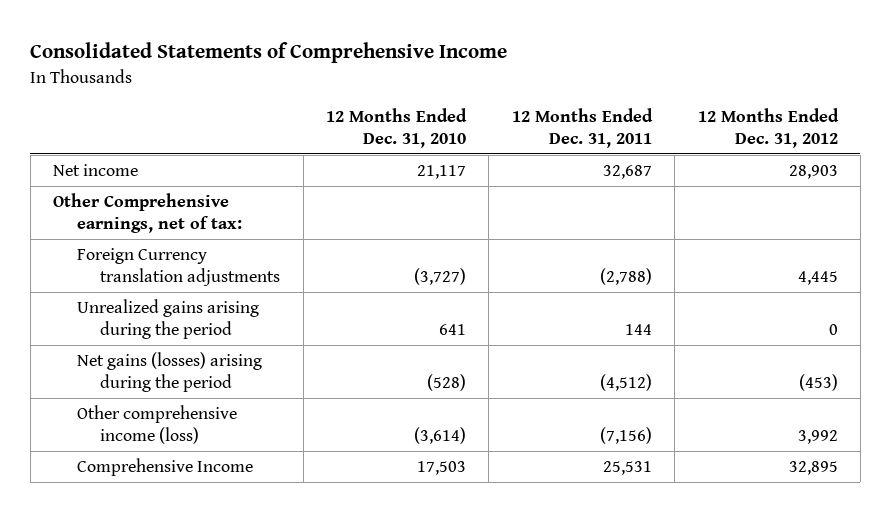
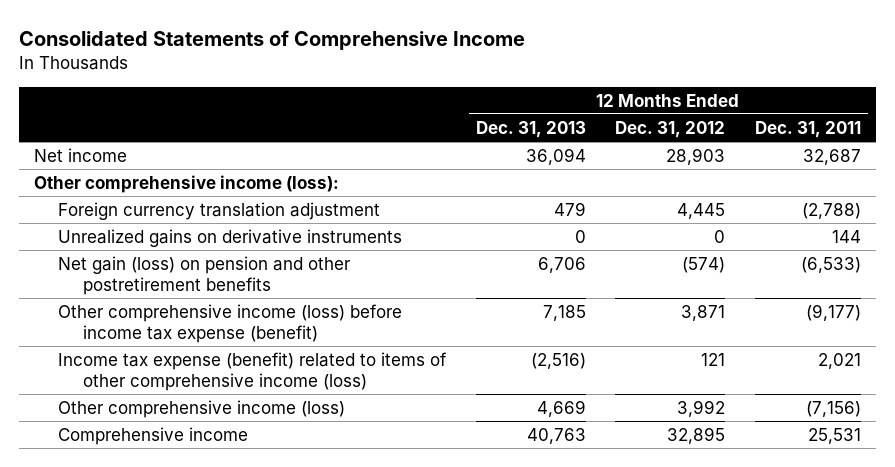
- | 12 Months Ended Dec. 31, 2010 | 12 Months Ended Dec. 31, 2011 | 12 Months Ended Dec. 31, 2012
+ | 12 Months Ended Dec. 31, 2013 | 12 Months Ended Dec. 31, 2012 | 12 Months Ended Dec. 31, 2011
- Other Comprehensive earnings, net of tax:
- Foreign Currency translation adjustments | (3,727) | (2,788) | 4,445
- Unrealized gains arising during the period | 641 | 144 | 0
- Net gains (losses) arising during the period | (528) | (4,512) | (453)
+ Other comprehensive income (loss):
+ Foreign currency translation adjustment | 479 | 4,445 | (2,788)
+ Unrealized gains on derivative instruments | 0 | 0 | 144
+ Net gain (loss) on pension and other postretirement benefits | 6,706 | (574) | (6,533)
+ Other comprehensive income (loss) before income tax expense (benefit) | 7,185 | 3,871 | (9,177)
+ Income tax expense (benefit) related to items of other comprehensive income (loss) | (2,516) | 121 | 2,021
- Comprehensive Income | 17,503 | 25,531 | 32,895
+ Comprehensive income | 40,763 | 32,895 | 25,531

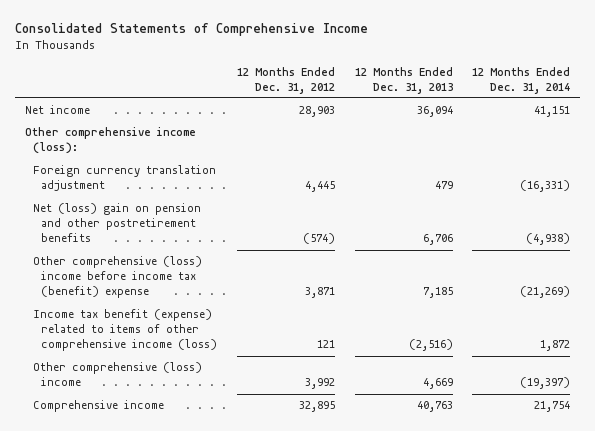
- | 12 Months Ended Dec. 31, 2013 | 12 Months Ended Dec. 31, 2012 | 12 Months Ended Dec. 31, 2011
+ | 12 Months Ended Dec. 31, 2012 | 12 Months Ended Dec. 31, 2013 | 12 Months Ended Dec. 31, 2014
- Unrealized gains on derivative instruments | 0 | 0 | 144
- Net gain (loss) on pension and other postretirement benefits | 6,706 | (574) | (6,533)
- Other comprehensive income (loss) before income tax expense (benefit) | 7,185 | 3,871 | (9,177)
- Income tax expense (benefit) related to items of other comprehensive income (loss) | (2,516) | 121 | 2,021
- Other comprehensive income (loss) | 4,669 | 3,992 | (7,156)
+ Net (loss) gain on pension and other postretirement benefits | (574) | 6,706 | (4,938)
+ Other comprehensive (loss) income before income tax (benefit) expense | 3,871 | 7,185 | (21,269)
+ Income tax benefit (expense) related to items of other comprehensive income (loss) | 121 | (2,516) | 1,872
+ Other comprehensive (loss) income | 3,992 | 4,669 | (19,397)

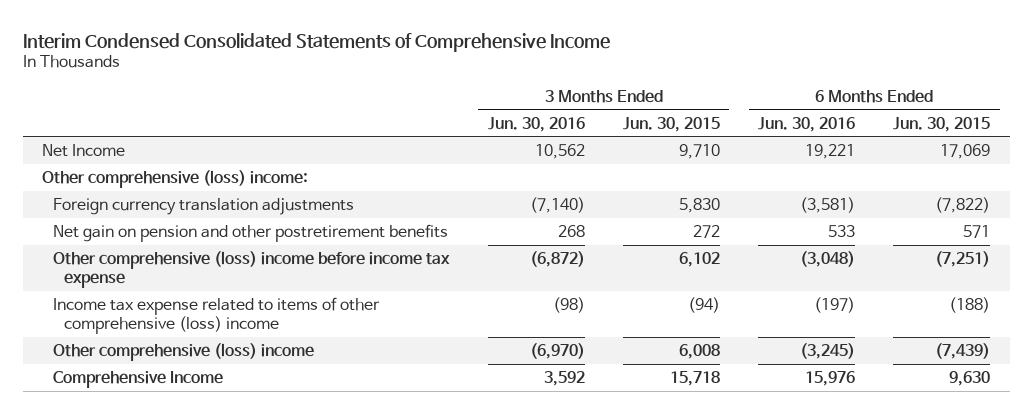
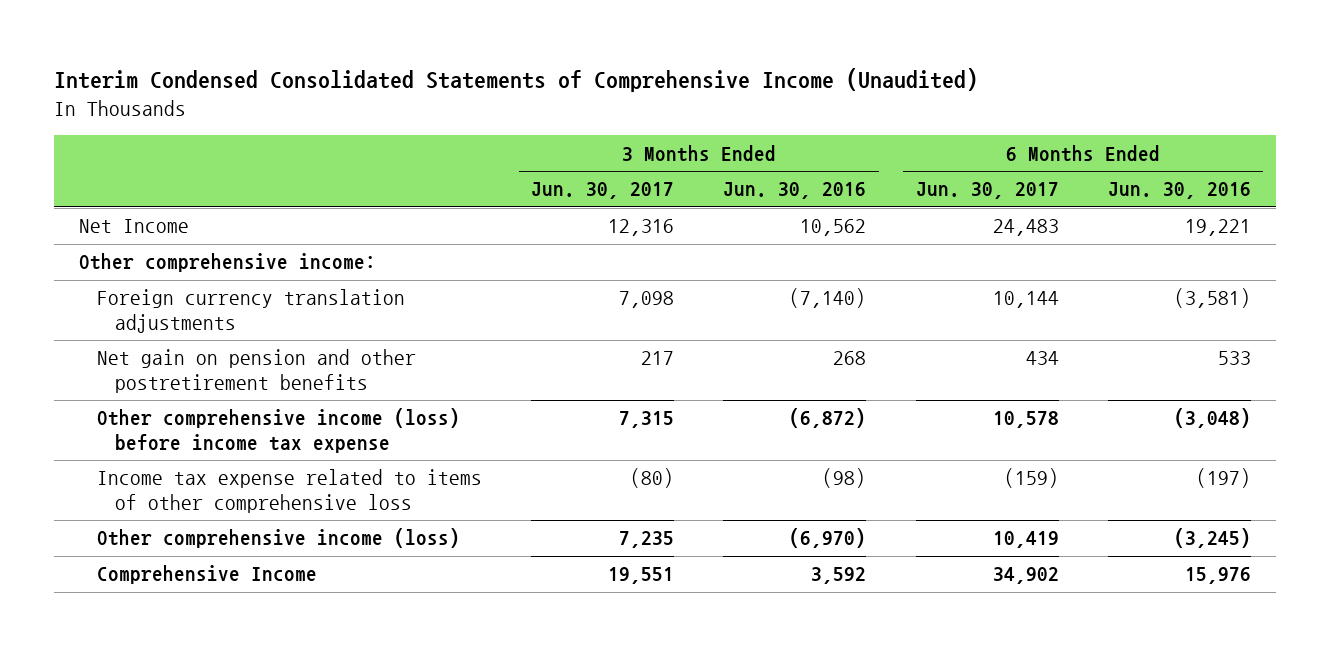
- Interim Condensed Consolidated Statements of Comprehensive Income
+ Interim Condensed Consolidated Statements of Comprehensive Income (Unaudited)
- | 3 Months Ended Jun. 30, 2016 | 3 Months Ended Jun. 30, 2015 | 6 Months Ended Jun. 30, 2016 | 6 Months Ended Jun. 30, 2015
+ | 3 Months Ended Jun. 30, 2017 | 3 Months Ended Jun. 30, 2016 | 6 Months Ended Jun. 30, 2017 | 6 Months Ended Jun. 30, 2016
- Other comprehensive (loss) income:
+ Other comprehensive income:
- Other comprehensive (loss) income before income tax expense | (6,872) | 6,102 | (3,048) | (7,251)
- Income tax expense related to items of other comprehensive (loss) income | (98) | (94) | (197) | (188)
- Other comprehensive (loss) income | (6,970) | 6,008 | (3,245) | (7,439)
+ Other comprehensive income (loss) before income tax expense | 7,315 | (6,872) | 10,578 | (3,048)
+ Income tax expense related to items of other comprehensive loss | (80) | (98) | (159) | (197)
+ Other comprehensive income (loss) | 7,235 | (6,970) | 10,419 | (3,245)

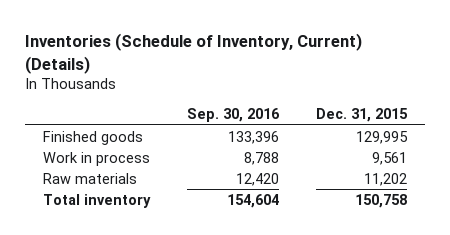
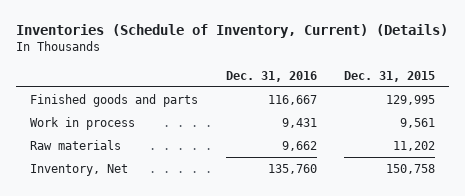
- | Sep. 30, 2016 | Dec. 31, 2015
+ | Dec. 31, 2016 | Dec. 31, 2015
- Finished goods | 133,396 | 129,995
+ Finished goods and parts | 116,667 | 129,995
- Total inventory | 154,604 | 150,758
+ Inventory, Net | 135,760 | 150,758

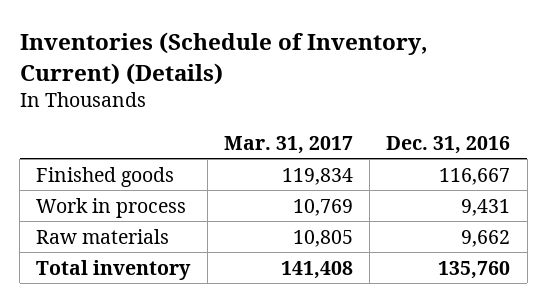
- | Dec. 31, 2016 | Dec. 31, 2015
+ | Mar. 31, 2017 | Dec. 31, 2016
- Finished goods and parts | 116,667 | 129,995
+ Finished goods | 119,834 | 116,667
- Inventory, Net | 135,760 | 150,758
+ Total inventory | 141,408 | 135,760

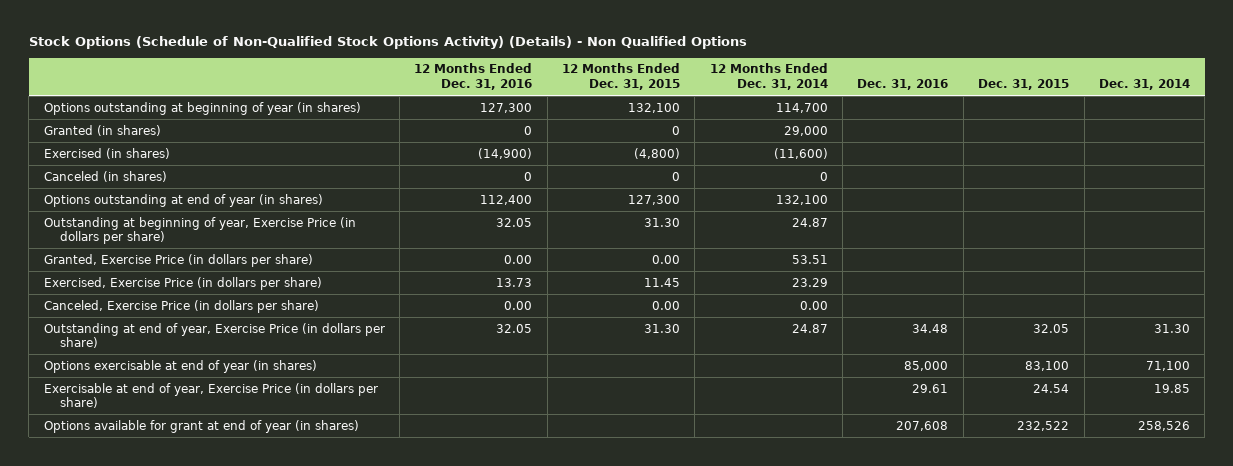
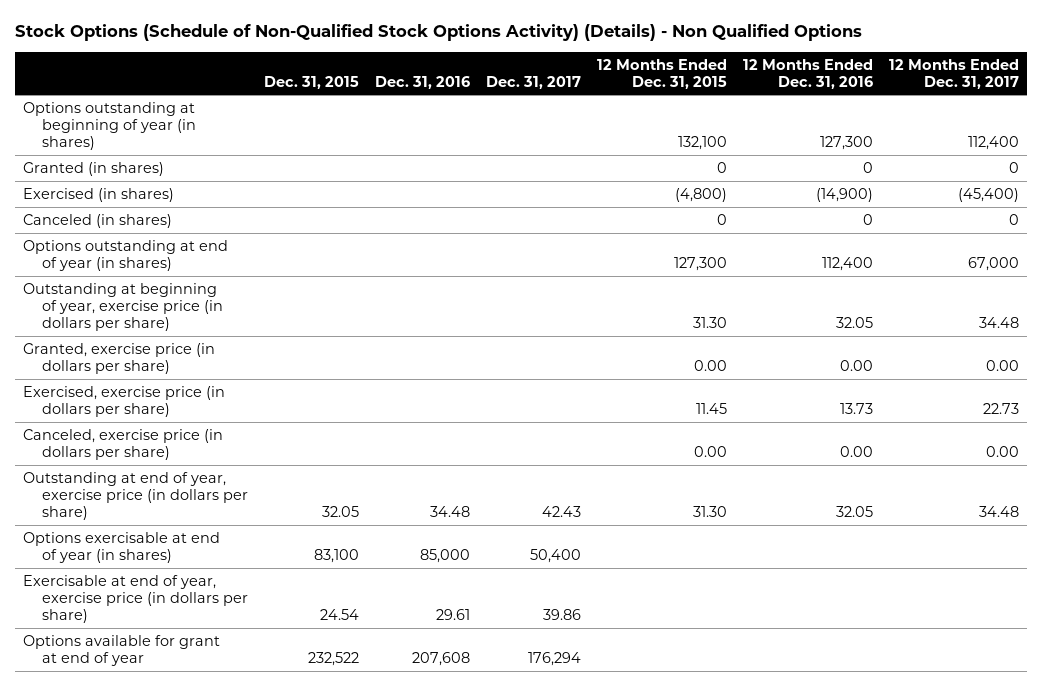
- | 12 Months Ended Dec. 31, 2016 | 12 Months Ended Dec. 31, 2015 | 12 Months Ended Dec. 31, 2014 | Dec. 31, 2016 | Dec. 31, 2015 | Dec. 31, 2014
+ | Dec. 31, 2015 | Dec. 31, 2016 | Dec. 31, 2017 | 12 Months Ended Dec. 31, 2015 | 12 Months Ended Dec. 31, 2016 | 12 Months Ended Dec. 31, 2017
- Outstanding at beginning of year, Exercise Price (in dollars per share) | 32.05 | 31.30 | 24.87 | | |
- Granted, Exercise Price (in dollars per share) | 0.00 | 0.00 | 53.51 | | |
- Exercised, Exercise Price (in dollars per share) | 13.73 | 11.45 | 23.29 | | |
- Canceled, Exercise Price (in dollars per share) | 0.00 | 0.00 | 0.00 | | |
- Outstanding at end of year, Exercise Price (in dollars per share) | 32.05 | 31.30 | 24.87 | 34.48 | 32.05 | 31.30
+ Outstanding at beginning of year, exercise price (in dollars per share) | | | | 31.30 | 32.05 | 34.48
+ Granted, exercise price (in dollars per share) | | | | 0.00 | 0.00 | 0.00
+ Exercised, exercise price (in dollars per share) | | | | 11.45 | 13.73 | 22.73
+ Canceled, exercise price (in dollars per share) | | | | 0.00 | 0.00 | 0.00
+ Outstanding at end of year, exercise price (in dollars per share) | 32.05 | 34.48 | 42.43 | 31.30 | 32.05 | 34.48
- Exercisable at end of year, Exercise Price (in dollars per share) | | | | 29.61 | 24.54 | 19.85
- Options available for grant at end of year (in shares) | | | | 207,608 | 232,522 | 258,526
+ Exercisable at end of year, exercise price (in dollars per share) | 24.54 | 29.61 | 39.86 | | |
+ Options available for grant at end of year | 232,522 | 207,608 | 176,294 | | |

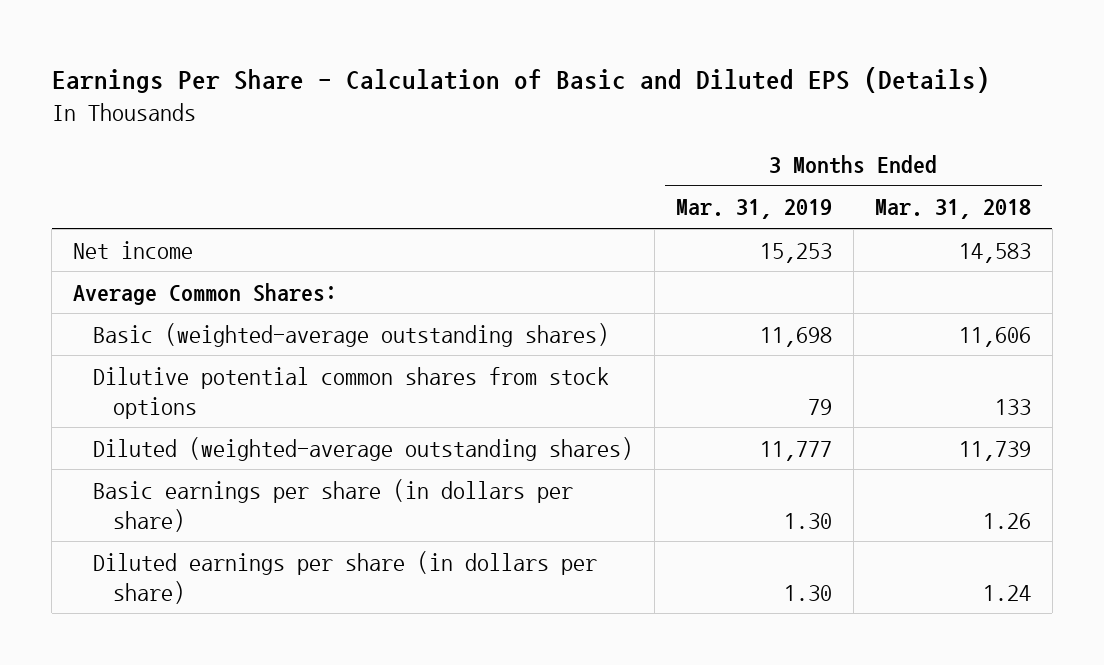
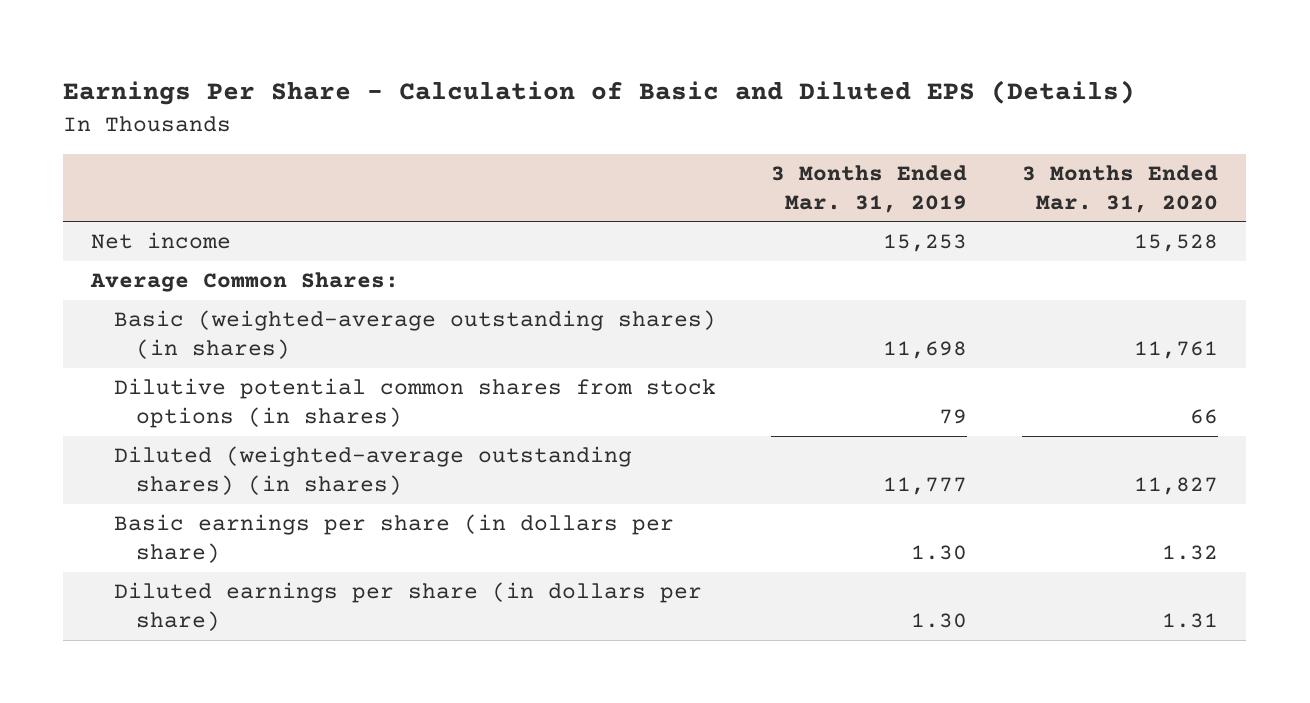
- | 3 Months Ended Mar. 31, 2019 | 3 Months Ended Mar. 31, 2018
+ | 3 Months Ended Mar. 31, 2019 | 3 Months Ended Mar. 31, 2020
- Basic (weighted-average outstanding shares) | 11,698 | 11,606
- Dilutive potential common shares from stock options | 79 | 133
- Diluted (weighted-average outstanding shares) | 11,777 | 11,739
+ Basic (weighted-average outstanding shares) (in shares) | 11,698 | 11,761
+ Dilutive potential common shares from stock options (in shares) | 79 | 66
+ Diluted (weighted-average outstanding shares) (in shares) | 11,777 | 11,827

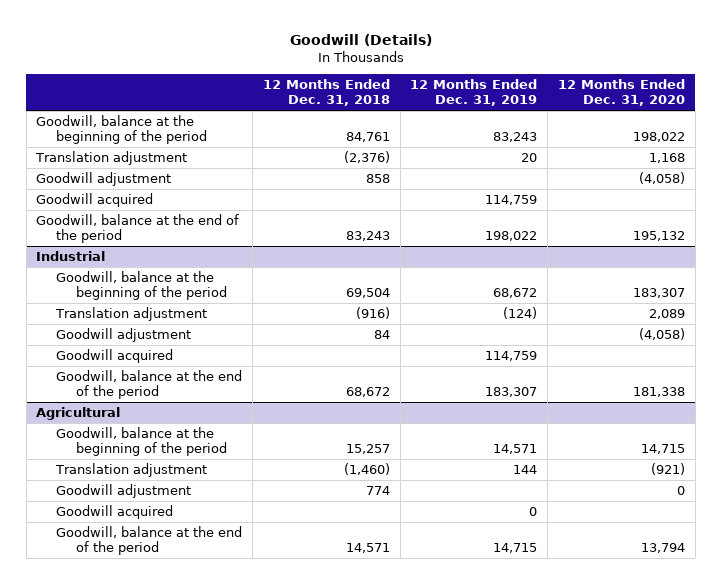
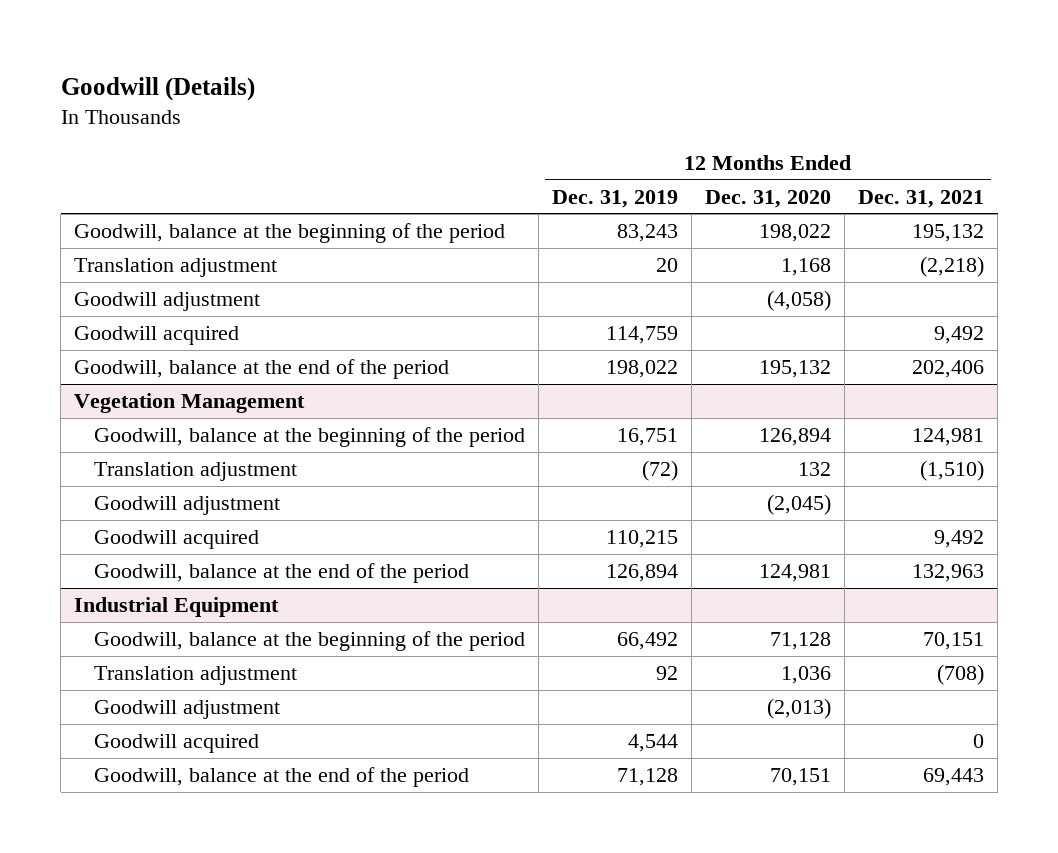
- | 12 Months Ended Dec. 31, 2018 | 12 Months Ended Dec. 31, 2019 | 12 Months Ended Dec. 31, 2020
+ | 12 Months Ended Dec. 31, 2019 | 12 Months Ended Dec. 31, 2020 | 12 Months Ended Dec. 31, 2021
- Industrial
- Goodwill, balance at the beginning of the period | 69,504 | 68,672 | 183,307
- Translation adjustment | (916) | (124) | 2,089
- Goodwill adjustment | 84 | | (4,058)
- Goodwill acquired | | 114,759 |
- Goodwill, balance at the end of the period | 68,672 | 183,307 | 181,338
- Agricultural
- Goodwill, balance at the beginning of the period | 15,257 | 14,571 | 14,715
- Translation adjustment | (1,460) | 144 | (921)
- Goodwill adjustment | 774 | | 0
- Goodwill acquired | | 0 |
- Goodwill, balance at the end of the period | 14,571 | 14,715 | 13,794
+ Vegetation Management
+ Goodwill, balance at the beginning of the period | 16,751 | 126,894 | 124,981
+ Translation adjustment | (72) | 132 | (1,510)
+ Goodwill adjustment | | (2,045) |
+ Goodwill acquired | 110,215 | | 9,492
+ Goodwill, balance at the end of the period | 126,894 | 124,981 | 132,963
+ Industrial Equipment
+ Goodwill, balance at the beginning of the period | 66,492 | 71,128 | 70,151
+ Translation adjustment | 92 | 1,036 | (708)
+ Goodwill adjustment | | (2,013) |
+ Goodwill acquired | 4,544 | | 0
+ Goodwill, balance at the end of the period | 71,128 | 70,151 | 69,443

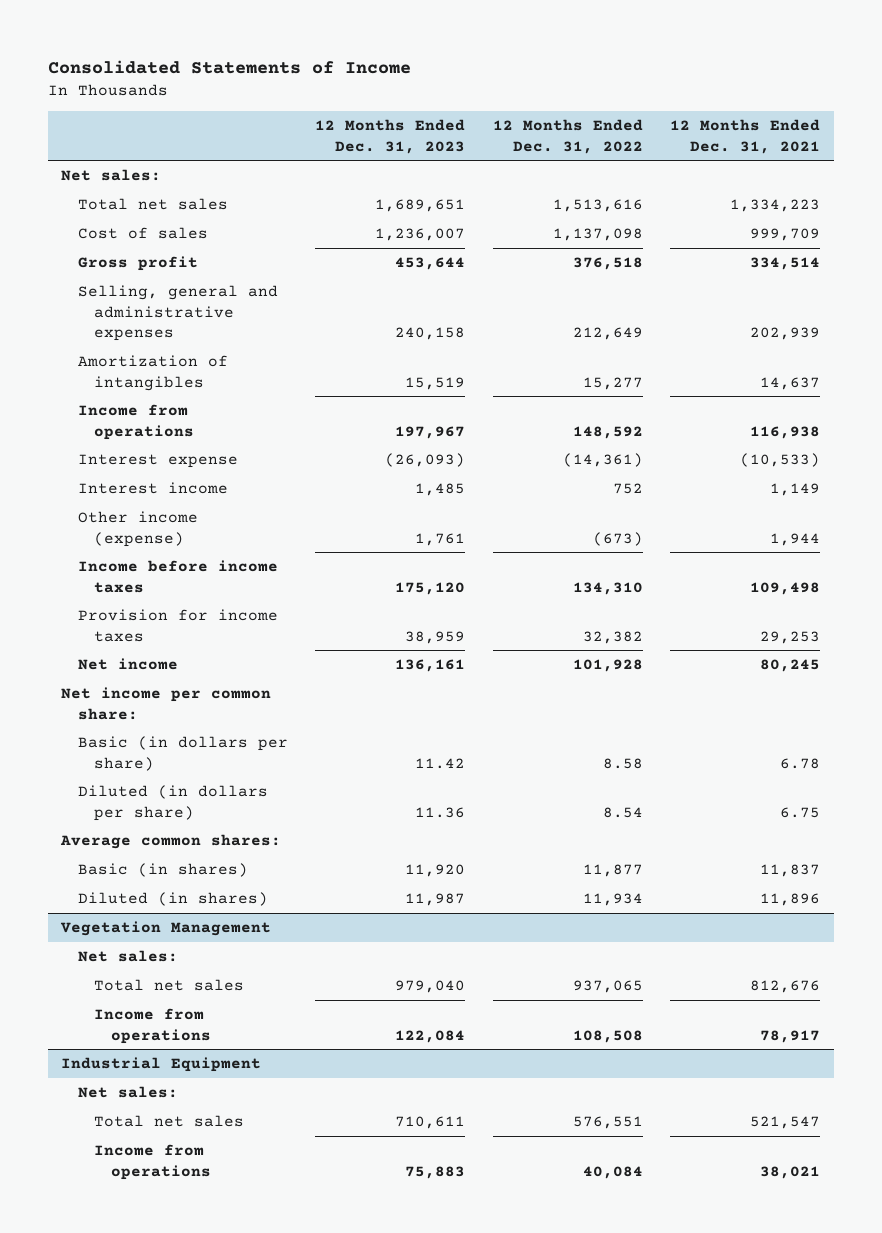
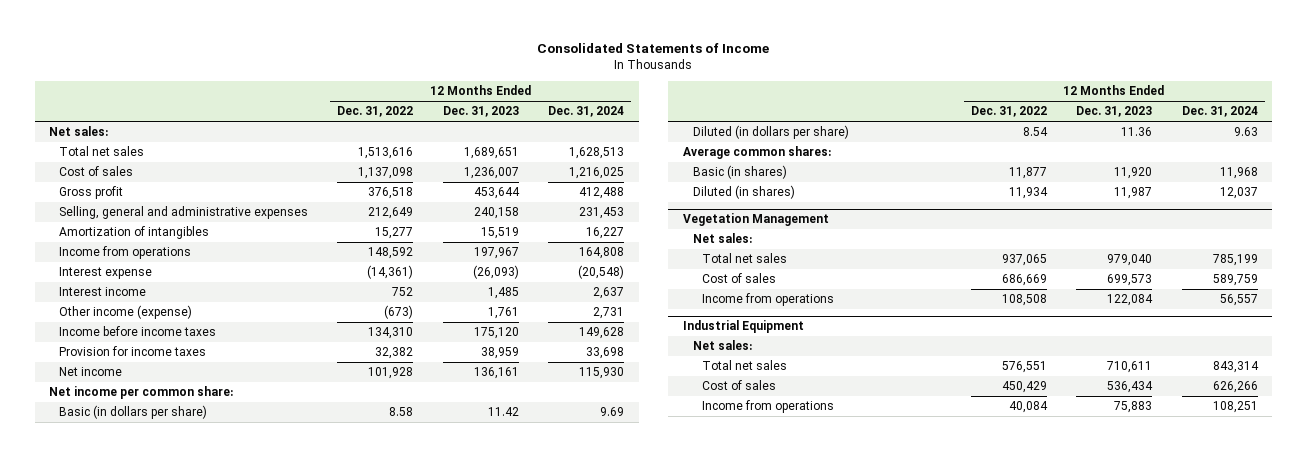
- | 12 Months Ended Dec. 31, 2023 | 12 Months Ended Dec. 31, 2022 | 12 Months Ended Dec. 31, 2021
+ | 12 Months Ended Dec. 31, 2022 | 12 Months Ended Dec. 31, 2023 | 12 Months Ended Dec. 31, 2024
@ Vegetation Management
+ Cost of sales | 686,669 | 699,573 | 589,759
@ Industrial Equipment
+ Cost of sales | 450,429 | 536,434 | 626,266

